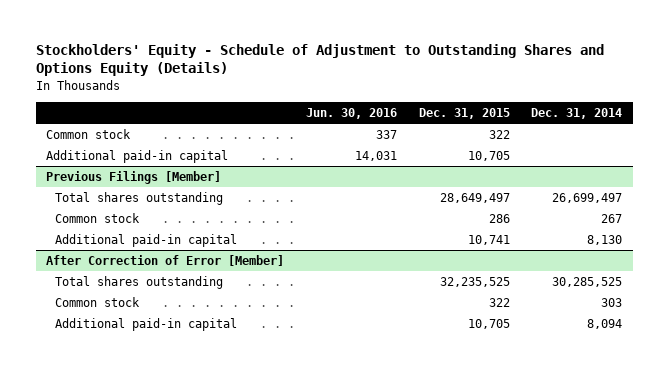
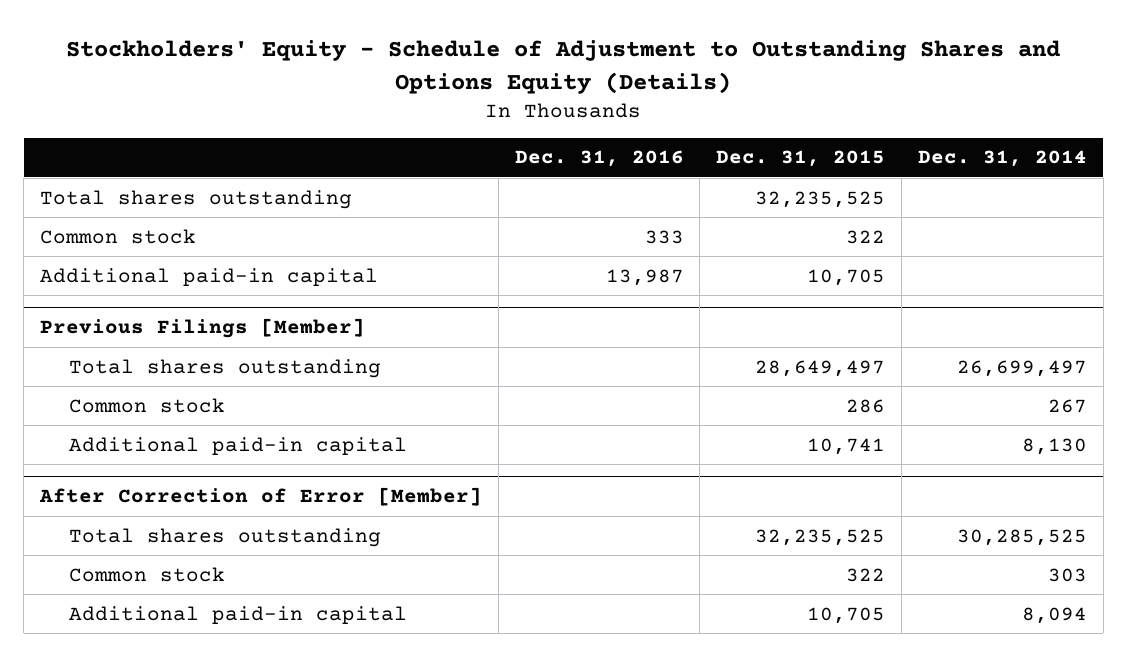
- | Jun. 30, 2016 | Dec. 31, 2015 | Dec. 31, 2014
+ | Dec. 31, 2016 | Dec. 31, 2015 | Dec. 31, 2014
+ Total shares outstanding | | 32,235,525 |

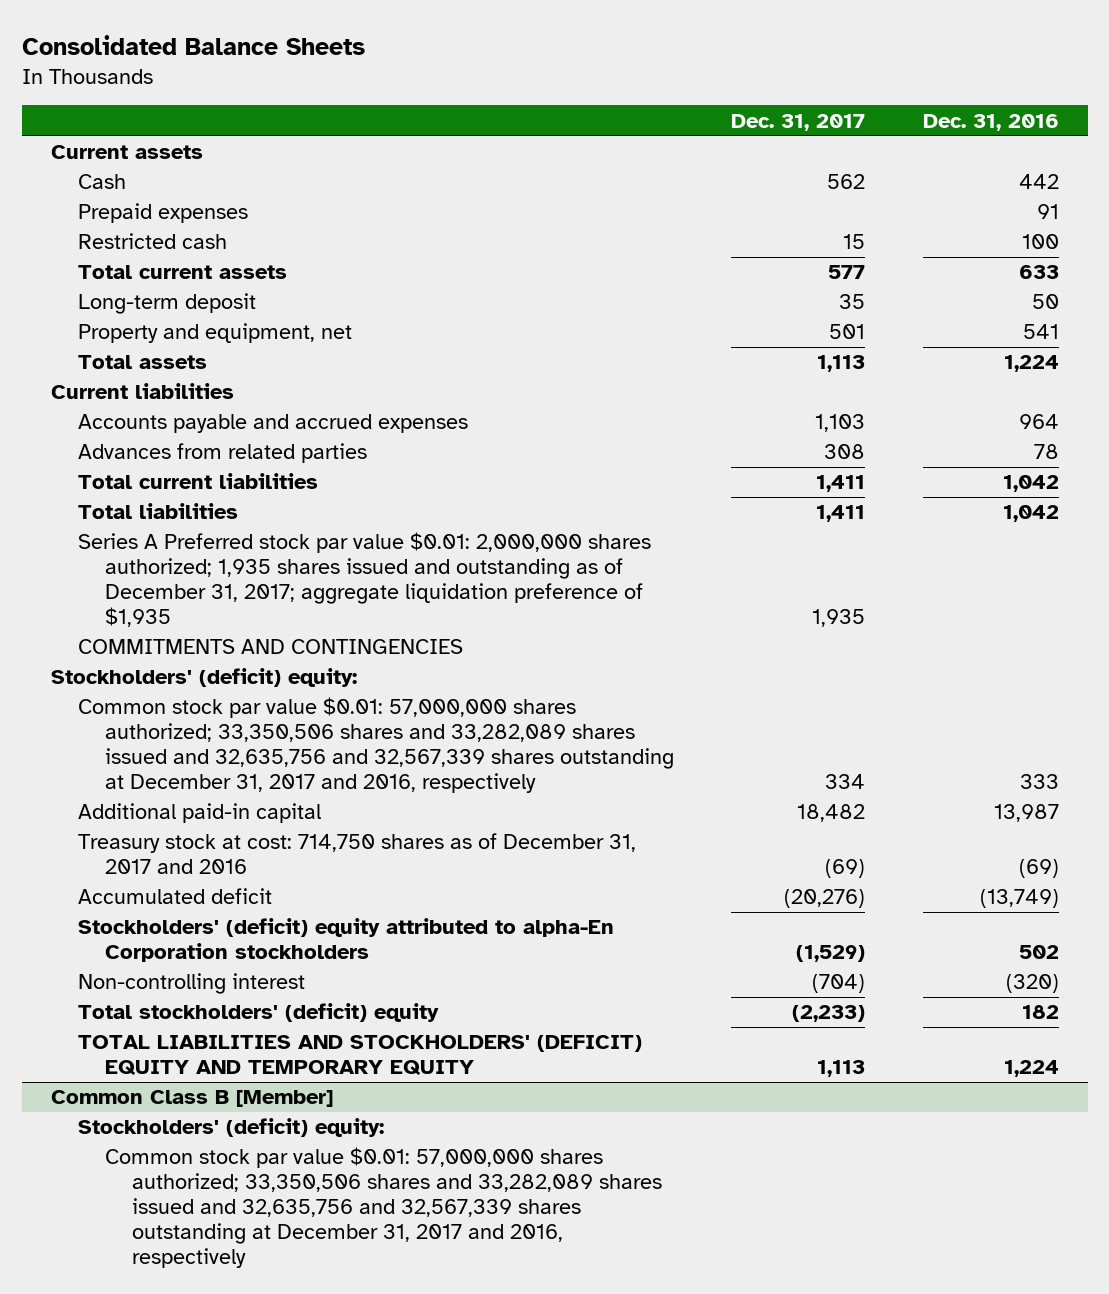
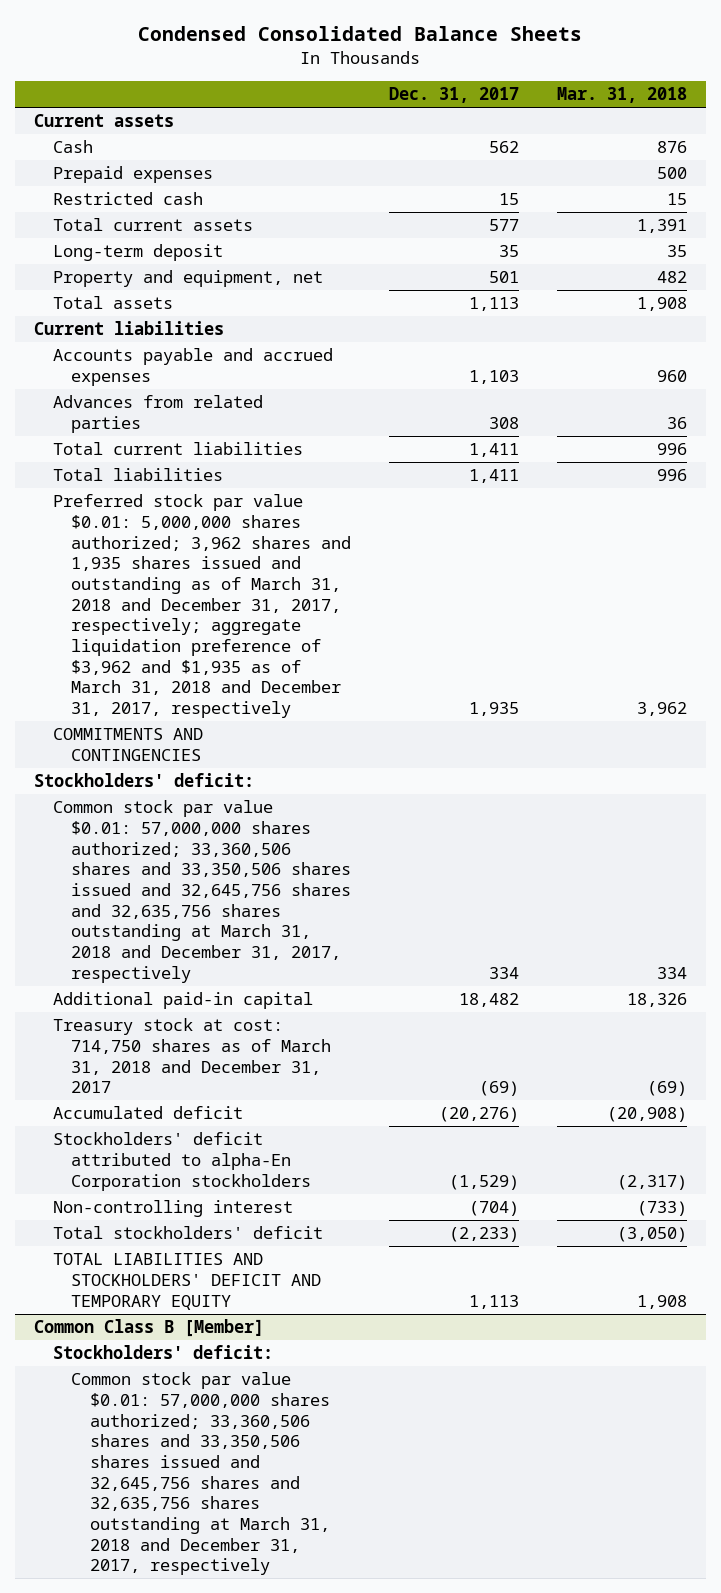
- Consolidated Balance Sheets
+ Condensed Consolidated Balance Sheets
- | Dec. 31, 2017 | Dec. 31, 2016
+ | Dec. 31, 2017 | Mar. 31, 2018
- Series A Preferred stock par value $0.01: 2,000,000 shares authorized; 1,935 shares issued and outstanding as of December 31, 2017; aggregate liquidation preference of $1,935 | 1,935 |
+ Preferred stock par value $0.01: 5,000,000 shares authorized; 3,962 shares and 1,935 shares issued and outstanding as of March 31, 2018 and December 31, 2017, respectively; aggregate liquidation preference of $3,962 and $1,935 as of March 31, 2018 and December 31, 2017, respectively | 1,935 | 3,962
- Stockholders' (deficit) equity:
- Common stock par value $0.01: 57,000,000 shares authorized; 33,350,506 shares and 33,282,089 shares issued and 32,635,756 and 32,567,339 shares outstanding at December 31, 2017 and 2016, respectively | 334 | 333
+ Stockholders' deficit:
+ Common stock par value $0.01: 57,000,000 shares authorized; 33,360,506 shares and 33,350,506 shares issued and 32,645,756 shares and 32,635,756 shares outstanding at March 31, 2018 and December 31, 2017, respectively | 334 | 334
- Treasury stock at cost: 714,750 shares as of December 31, 2017 and 2016 | (69) | (69)
+ Treasury stock at cost: 714,750 shares as of March 31, 2018 and December 31, 2017 | (69) | (69)
- Stockholders' (deficit) equity attributed to alpha-En Corporation stockholders | (1,529) | 502
+ Stockholders' deficit attributed to alpha-En Corporation stockholders | (1,529) | (2,317)
- Total stockholders' (deficit) equity | (2,233) | 182
- TOTAL LIABILITIES AND STOCKHOLDERS' (DEFICIT) EQUITY AND TEMPORARY EQUITY | 1,113 | 1,224
+ Total stockholders' deficit | (2,233) | (3,050)
+ TOTAL LIABILITIES AND STOCKHOLDERS' DEFICIT AND TEMPORARY EQUITY | 1,113 | 1,908
@ Common Class B [Member]
- Stockholders' (deficit) equity:
- Common stock par value $0.01: 57,000,000 shares authorized; 33,350,506 shares and 33,282,089 shares issued and 32,635,756 and 32,567,339 shares outstanding at December 31, 2017 and 2016, respectively
+ Stockholders' deficit:
+ Common stock par value $0.01: 57,000,000 shares authorized; 33,360,506 shares and 33,350,506 shares issued and 32,645,756 shares and 32,635,756 shares outstanding at March 31, 2018 and December 31, 2017, respectively

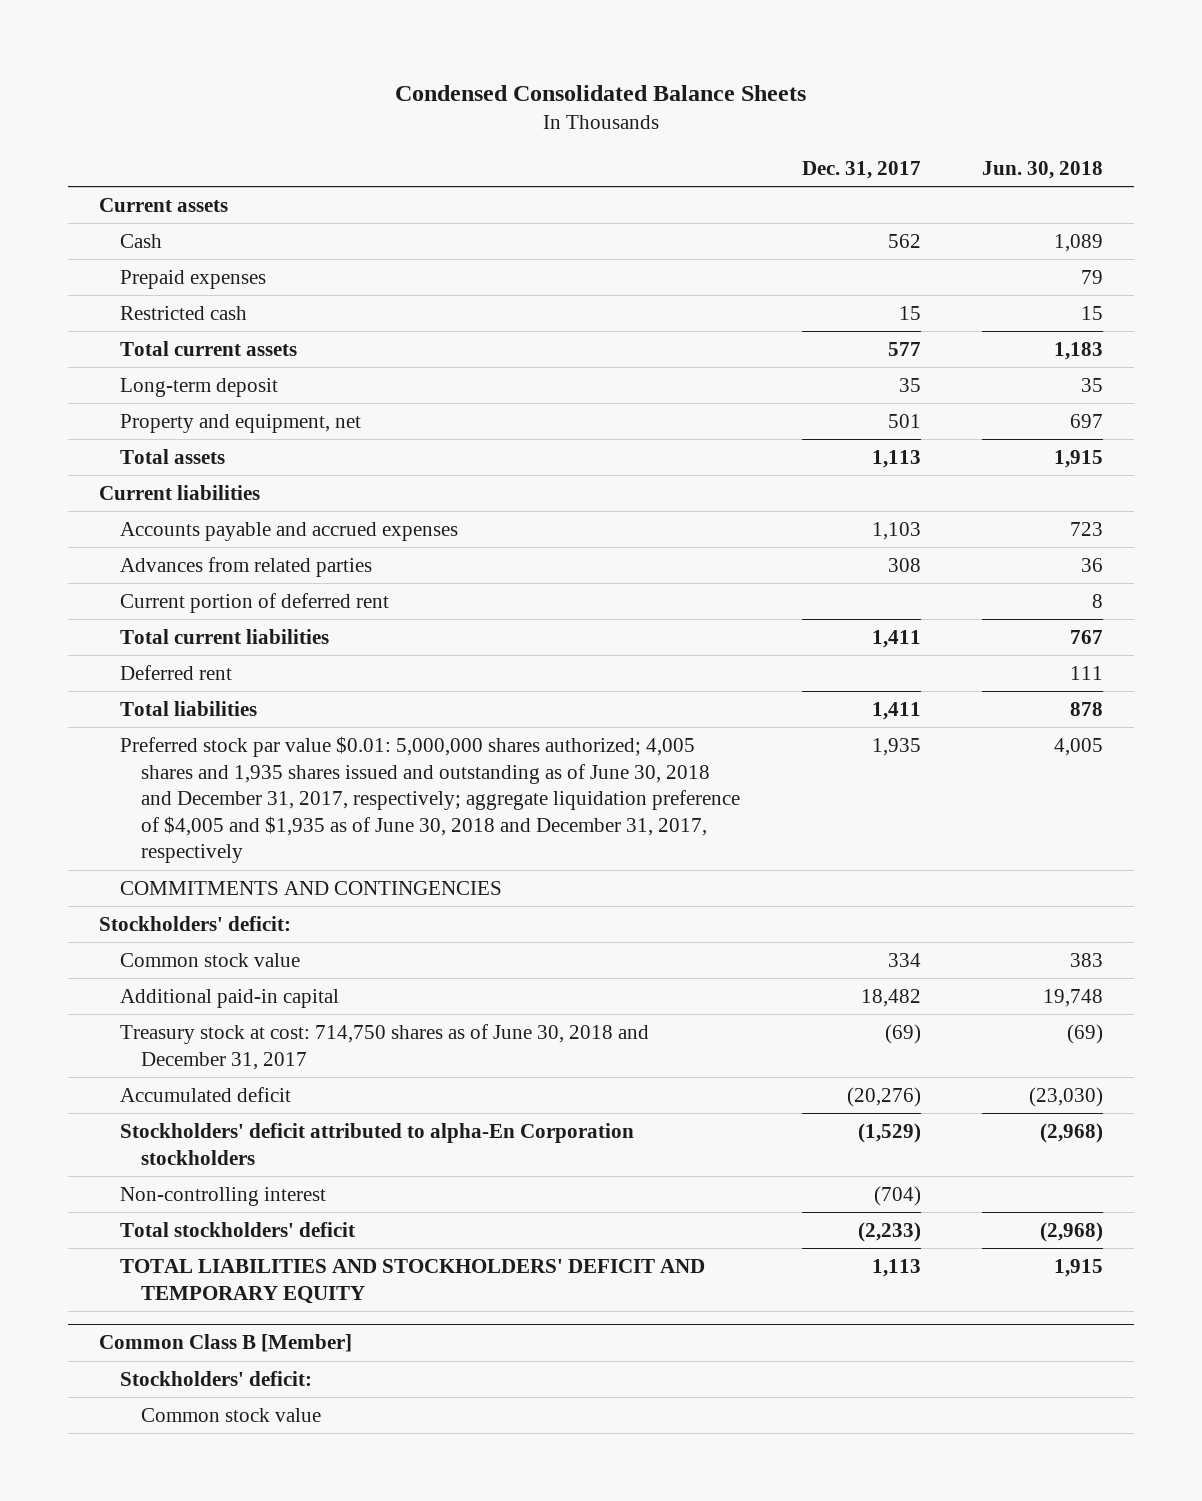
- | Dec. 31, 2017 | Mar. 31, 2018
+ | Dec. 31, 2017 | Jun. 30, 2018
+ Current portion of deferred rent | | 8
+ Deferred rent | | 111
- Preferred stock par value $0.01: 5,000,000 shares authorized; 3,962 shares and 1,935 shares issued and outstanding as of March 31, 2018 and December 31, 2017, respectively; aggregate liquidation preference of $3,962 and $1,935 as of March 31, 2018 and December 31, 2017, respectively | 1,935 | 3,962
+ Preferred stock par value $0.01: 5,000,000 shares authorized; 4,005 shares and 1,935 shares issued and outstanding as of June 30, 2018 and December 31, 2017, respectively; aggregate liquidation preference of $4,005 and $1,935 as of June 30, 2018 and December 31, 2017, respectively | 1,935 | 4,005
- Common stock par value $0.01: 57,000,000 shares authorized; 33,360,506 shares and 33,350,506 shares issued and 32,645,756 shares and 32,635,756 shares outstanding at March 31, 2018 and December 31, 2017, respectively | 334 | 334
+ Common stock value | 334 | 383
- Treasury stock at cost: 714,750 shares as of March 31, 2018 and December 31, 2017 | (69) | (69)
+ Treasury stock at cost: 714,750 shares as of June 30, 2018 and December 31, 2017 | (69) | (69)
@ Common Class B [Member]
- Common stock par value $0.01: 57,000,000 shares authorized; 33,360,506 shares and 33,350,506 shares issued and 32,645,756 shares and 32,635,756 shares outstanding at March 31, 2018 and December 31, 2017, respectively
+ Common stock value

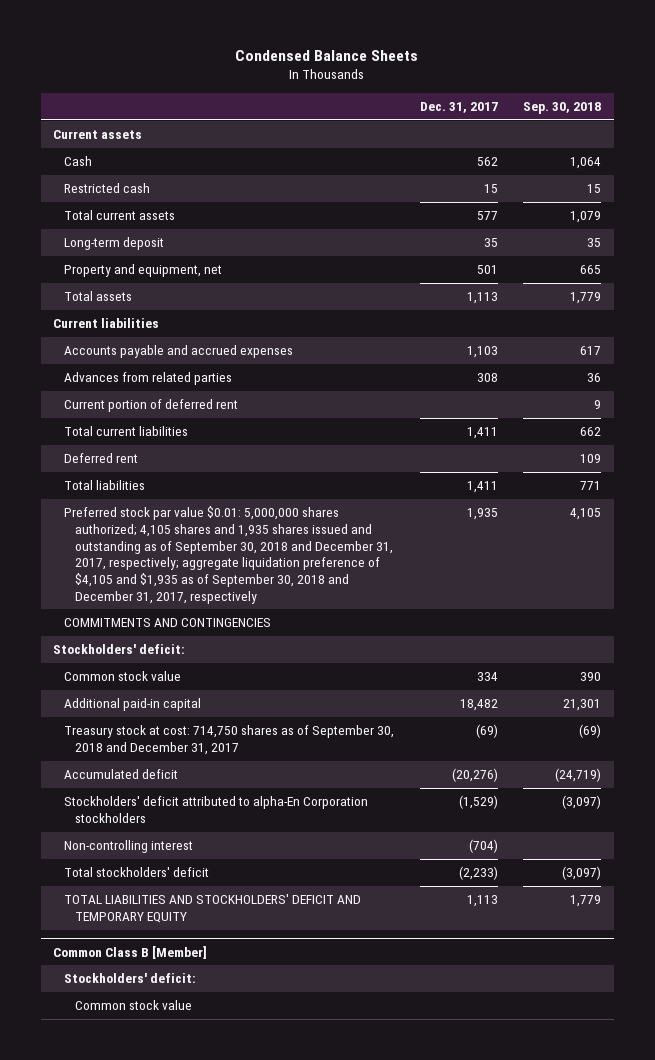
- Condensed Consolidated Balance Sheets
+ Condensed Balance Sheets
- | Dec. 31, 2017 | Jun. 30, 2018
+ | Dec. 31, 2017 | Sep. 30, 2018
- Prepaid expenses | | 79
- Preferred stock par value $0.01: 5,000,000 shares authorized; 4,005 shares and 1,935 shares issued and outstanding as of June 30, 2018 and December 31, 2017, respectively; aggregate liquidation preference of $4,005 and $1,935 as of June 30, 2018 and December 31, 2017, respectively | 1,935 | 4,005
+ Preferred stock par value $0.01: 5,000,000 shares authorized; 4,105 shares and 1,935 shares issued and outstanding as of September 30, 2018 and December 31, 2017, respectively; aggregate liquidation preference of $4,105 and $1,935 as of September 30, 2018 and December 31, 2017, respectively | 1,935 | 4,105
- Treasury stock at cost: 714,750 shares as of June 30, 2018 and December 31, 2017 | (69) | (69)
+ Treasury stock at cost: 714,750 shares as of September 30, 2018 and December 31, 2017 | (69) | (69)

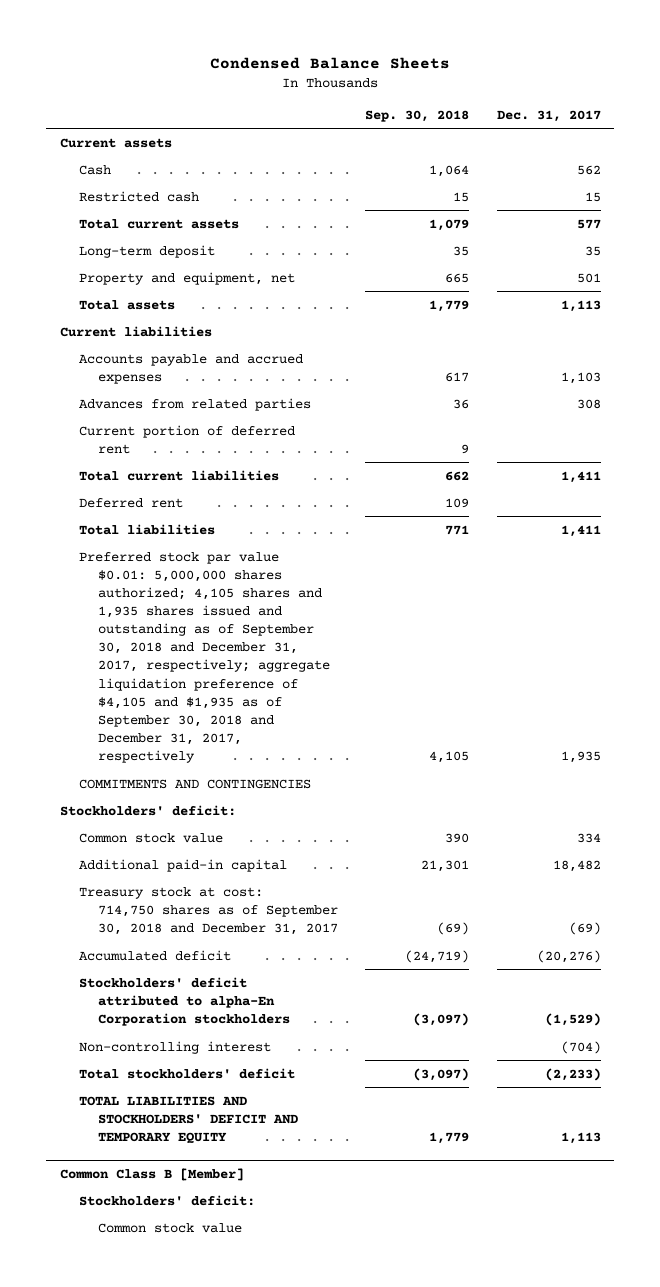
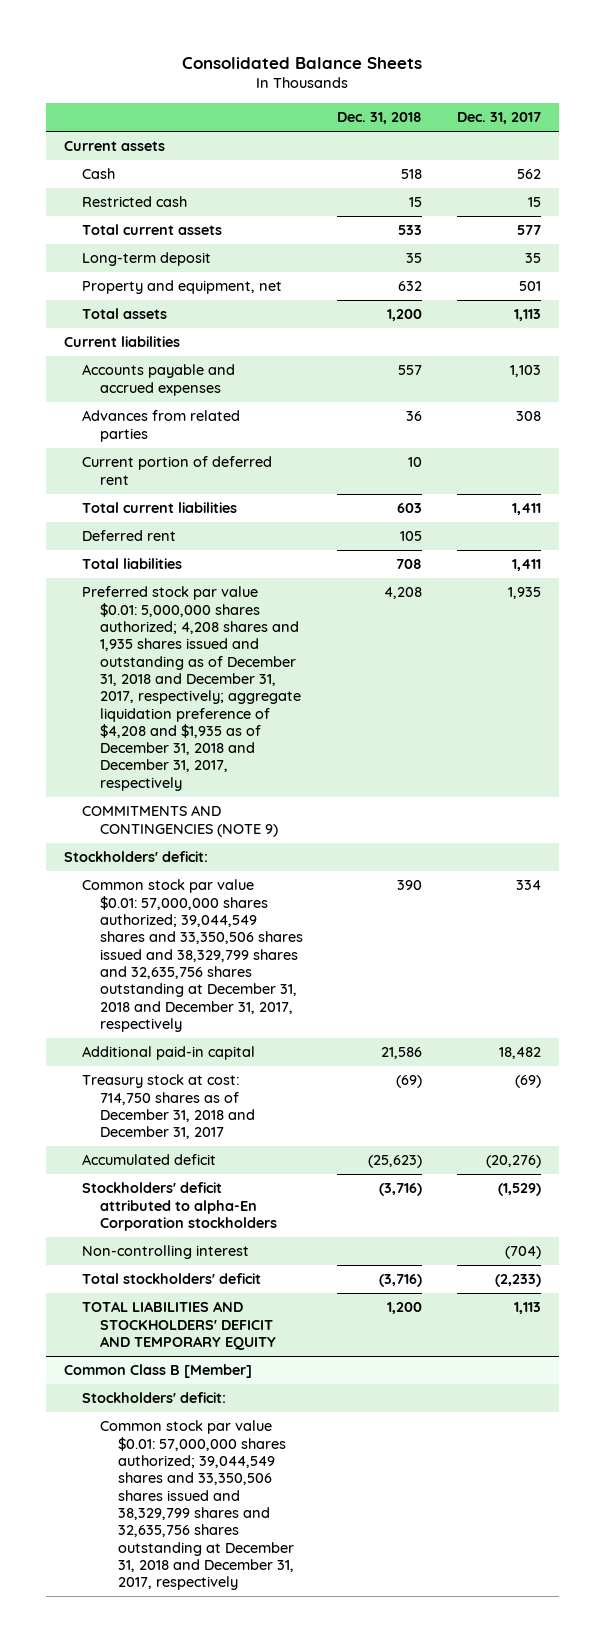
- Condensed Balance Sheets
+ Consolidated Balance Sheets
- | Sep. 30, 2018 | Dec. 31, 2017
+ | Dec. 31, 2018 | Dec. 31, 2017
- Preferred stock par value $0.01: 5,000,000 shares authorized; 4,105 shares and 1,935 shares issued and outstanding as of September 30, 2018 and December 31, 2017, respectively; aggregate liquidation preference of $4,105 and $1,935 as of September 30, 2018 and December 31, 2017, respectively | 4,105 | 1,935
- COMMITMENTS AND CONTINGENCIES
+ Preferred stock par value $0.01: 5,000,000 shares authorized; 4,208 shares and 1,935 shares issued and outstanding as of December 31, 2018 and December 31, 2017, respectively; aggregate liquidation preference of $4,208 and $1,935 as of December 31, 2018 and December 31, 2017, respectively | 4,208 | 1,935
+ COMMITMENTS AND CONTINGENCIES (NOTE 9)
- Common stock value | 390 | 334
+ Common stock par value $0.01: 57,000,000 shares authorized; 39,044,549 shares and 33,350,506 shares issued and 38,329,799 shares and 32,635,756 shares outstanding at December 31, 2018 and December 31, 2017, respectively | 390 | 334
- Treasury stock at cost: 714,750 shares as of September 30, 2018 and December 31, 2017 | (69) | (69)
+ Treasury stock at cost: 714,750 shares as of December 31, 2018 and December 31, 2017 | (69) | (69)
@ Common Class B [Member]
- Common stock value
+ Common stock par value $0.01: 57,000,000 shares authorized; 39,044,549 shares and 33,350,506 shares issued and 38,329,799 shares and 32,635,756 shares outstanding at December 31, 2018 and December 31, 2017, respectively

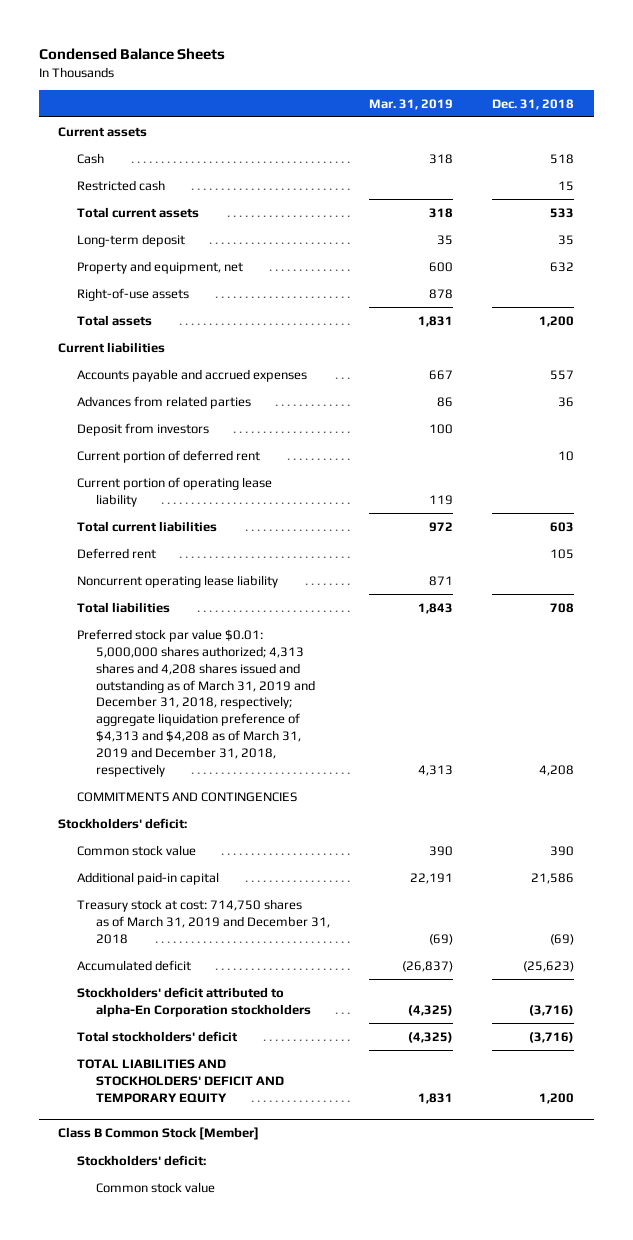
- Consolidated Balance Sheets
+ Condensed Balance Sheets
- | Dec. 31, 2018 | Dec. 31, 2017
+ | Mar. 31, 2019 | Dec. 31, 2018
+ Right-of-use assets | 878 |
+ Deposit from investors | 100 |
+ Current portion of operating lease liability | 119 |
+ Noncurrent operating lease liability | 871 |
- Preferred stock par value $0.01: 5,000,000 shares authorized; 4,208 shares and 1,935 shares issued and outstanding as of December 31, 2018 and December 31, 2017, respectively; aggregate liquidation preference of $4,208 and $1,935 as of December 31, 2018 and December 31, 2017, respectively | 4,208 | 1,935
- COMMITMENTS AND CONTINGENCIES (NOTE 9)
+ Preferred stock par value $0.01: 5,000,000 shares authorized; 4,313 shares and 4,208 shares issued and outstanding as of March 31, 2019 and December 31, 2018, respectively; aggregate liquidation preference of $4,313 and $4,208 as of March 31, 2019 and December 31, 2018, respectively | 4,313 | 4,208
+ COMMITMENTS AND CONTINGENCIES
- Common stock par value $0.01: 57,000,000 shares authorized; 39,044,549 shares and 33,350,506 shares issued and 38,329,799 shares and 32,635,756 shares outstanding at December 31, 2018 and December 31, 2017, respectively | 390 | 334
+ Common stock value | 390 | 390
- Treasury stock at cost: 714,750 shares as of December 31, 2018 and December 31, 2017 | (69) | (69)
+ Treasury stock at cost: 714,750 shares as of March 31, 2019 and December 31, 2018 | (69) | (69)
- Non-controlling interest | | (704)
- Common Class B [Member]
+ Class B Common Stock [Member]
- Common stock par value $0.01: 57,000,000 shares authorized; 39,044,549 shares and 33,350,506 shares issued and 38,329,799 shares and 32,635,756 shares outstanding at December 31, 2018 and December 31, 2017, respectively
+ Common stock value

